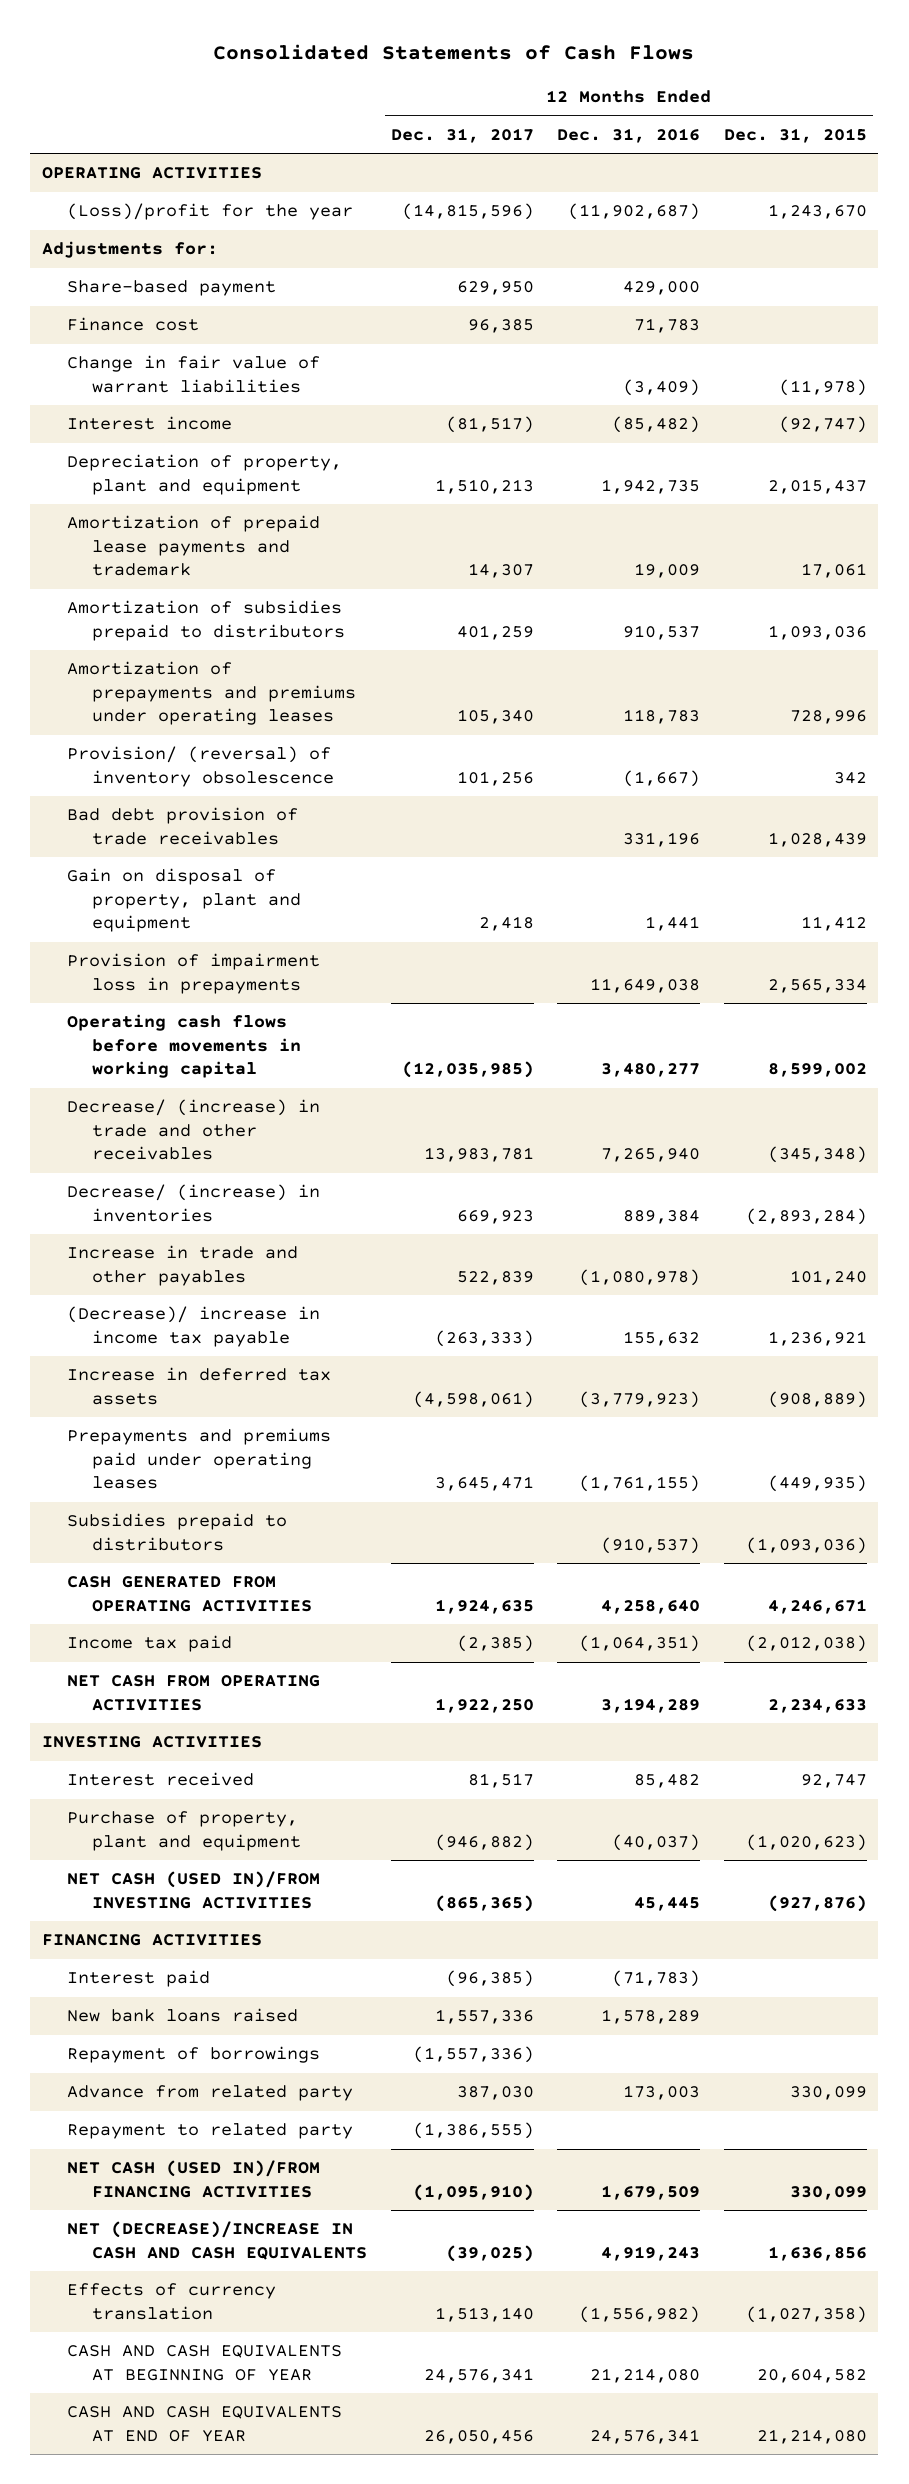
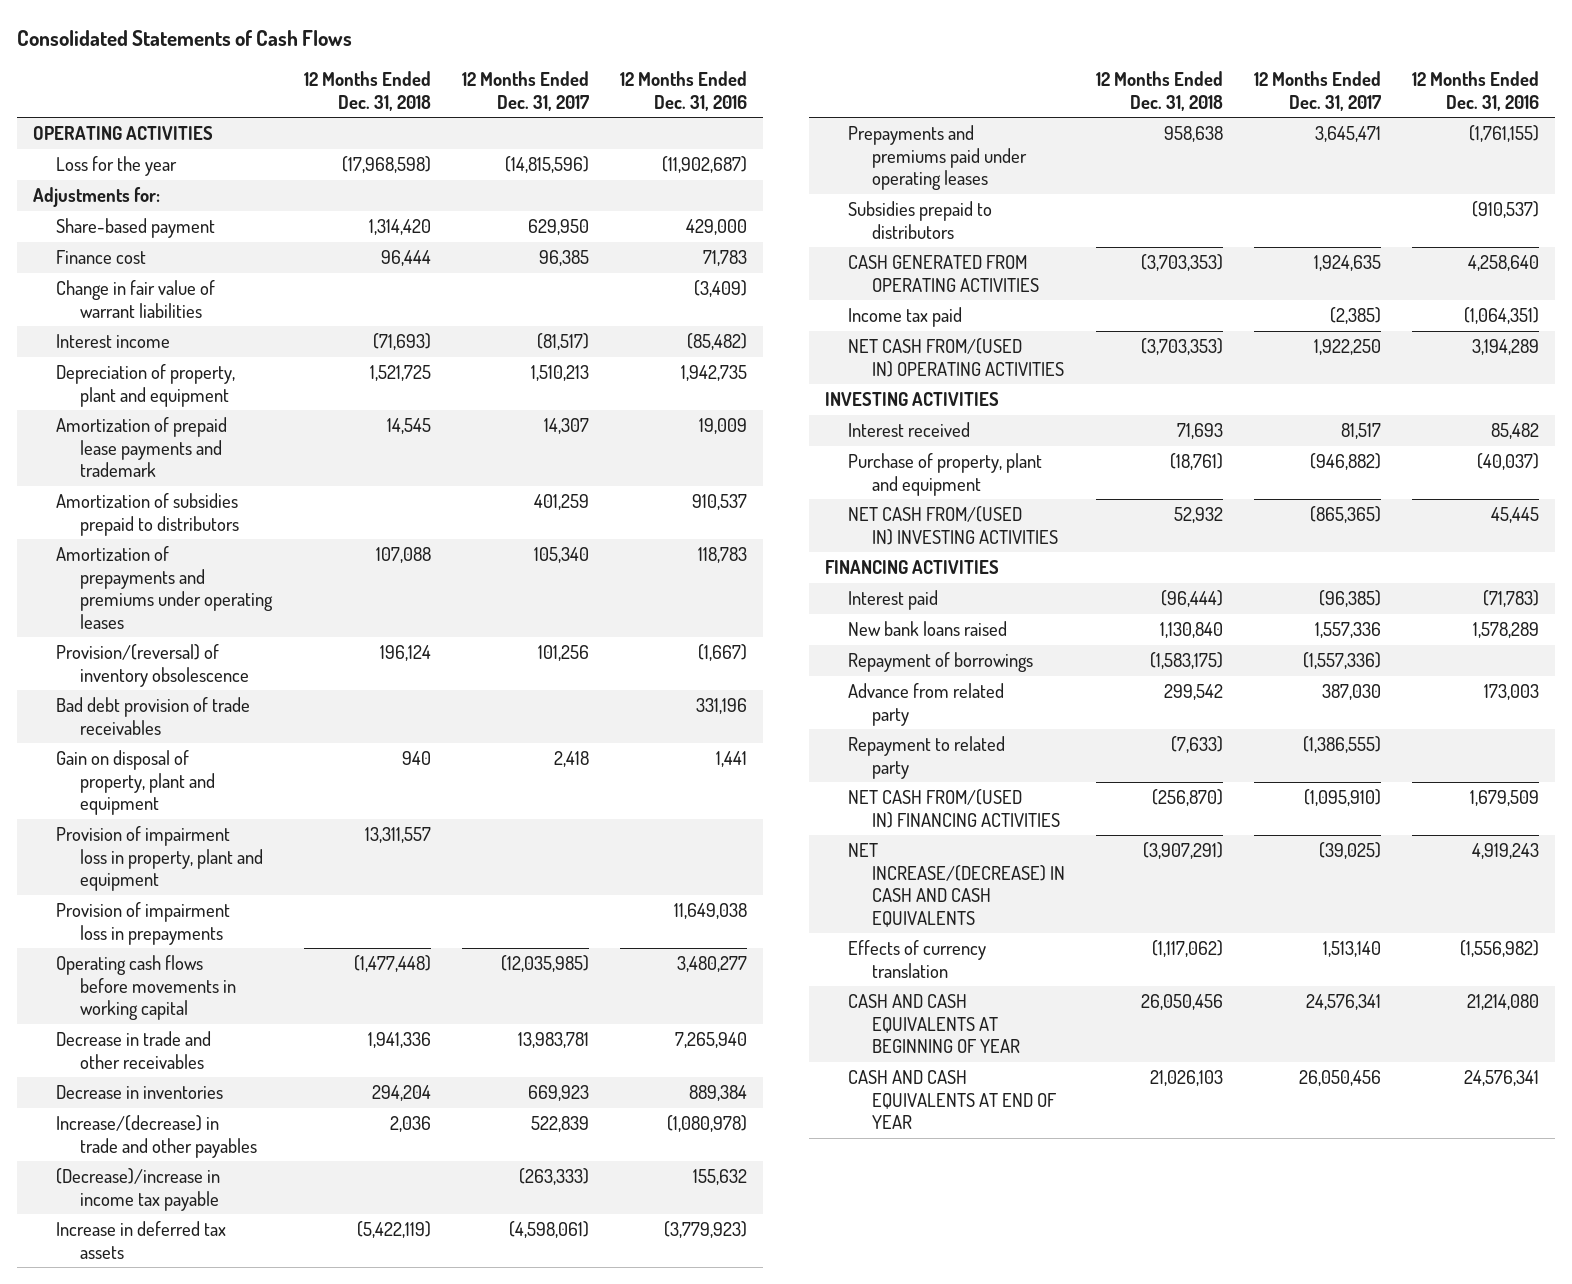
- | 12 Months Ended Dec. 31, 2017 | 12 Months Ended Dec. 31, 2016 | 12 Months Ended Dec. 31, 2015
+ | 12 Months Ended Dec. 31, 2018 | 12 Months Ended Dec. 31, 2017 | 12 Months Ended Dec. 31, 2016
- (Loss)/profit for the year | (14,815,596) | (11,902,687) | 1,243,670
+ Loss for the year | (17,968,598) | (14,815,596) | (11,902,687)
- Provision/ (reversal) of inventory obsolescence | 101,256 | (1,667) | 342
+ Provision/(reversal) of inventory obsolescence | 196,124 | 101,256 | (1,667)
+ Provision of impairment loss in property, plant and equipment | 13,311,557 | |
- Decrease/ (increase) in trade and other receivables | 13,983,781 | 7,265,940 | (345,348)
- Decrease/ (increase) in inventories | 669,923 | 889,384 | (2,893,284)
- Increase in trade and other payables | 522,839 | (1,080,978) | 101,240
- (Decrease)/ increase in income tax payable | (263,333) | 155,632 | 1,236,921
+ Decrease in trade and other receivables | 1,941,336 | 13,983,781 | 7,265,940
+ Decrease in inventories | 294,204 | 669,923 | 889,384
+ Increase/(decrease) in trade and other payables | 2,036 | 522,839 | (1,080,978)
+ (Decrease)/increase in income tax payable | | (263,333) | 155,632
- NET CASH FROM OPERATING ACTIVITIES | 1,922,250 | 3,194,289 | 2,234,633
+ NET CASH FROM/(USED IN) OPERATING ACTIVITIES | (3,703,353) | 1,922,250 | 3,194,289
- NET CASH (USED IN)/FROM INVESTING ACTIVITIES | (865,365) | 45,445 | (927,876)
+ NET CASH FROM/(USED IN) INVESTING ACTIVITIES | 52,932 | (865,365) | 45,445
- NET CASH (USED IN)/FROM FINANCING ACTIVITIES | (1,095,910) | 1,679,509 | 330,099
- NET (DECREASE)/INCREASE IN CASH AND CASH EQUIVALENTS | (39,025) | 4,919,243 | 1,636,856
+ NET CASH FROM/(USED IN) FINANCING ACTIVITIES | (256,870) | (1,095,910) | 1,679,509
+ NET INCREASE/(DECREASE) IN CASH AND CASH EQUIVALENTS | (3,907,291) | (39,025) | 4,919,243

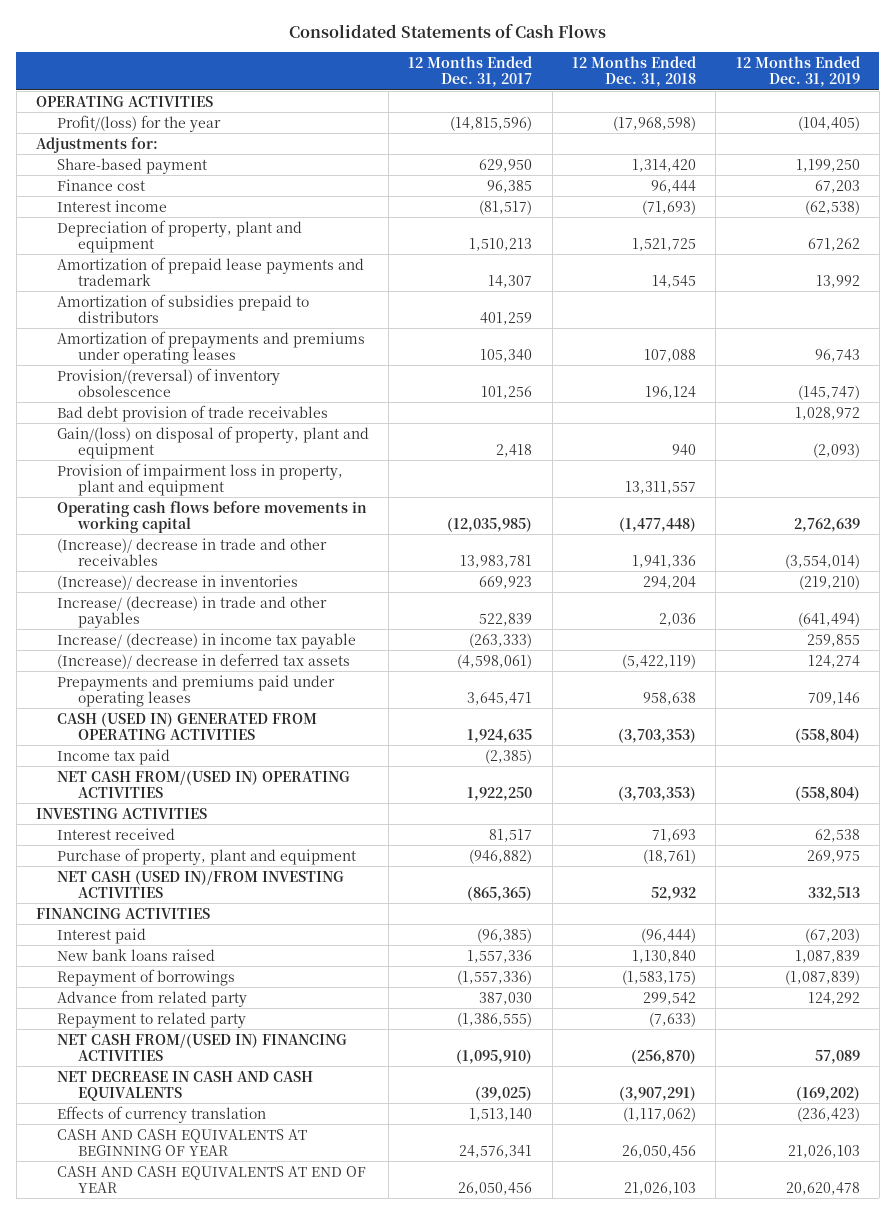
- | 12 Months Ended Dec. 31, 2018 | 12 Months Ended Dec. 31, 2017 | 12 Months Ended Dec. 31, 2016
+ | 12 Months Ended Dec. 31, 2017 | 12 Months Ended Dec. 31, 2018 | 12 Months Ended Dec. 31, 2019
- Loss for the year | (17,968,598) | (14,815,596) | (11,902,687)
+ Profit/(loss) for the year | (14,815,596) | (17,968,598) | (104,405)
- Change in fair value of warrant liabilities | | | (3,409)
- Gain on disposal of property, plant and equipment | 940 | 2,418 | 1,441
+ Gain/(loss) on disposal of property, plant and equipment | 2,418 | 940 | (2,093)
- Provision of impairment loss in prepayments | | | 11,649,038
- Decrease in trade and other receivables | 1,941,336 | 13,983,781 | 7,265,940
- Decrease in inventories | 294,204 | 669,923 | 889,384
- Increase/(decrease) in trade and other payables | 2,036 | 522,839 | (1,080,978)
- (Decrease)/increase in income tax payable | | (263,333) | 155,632
- Increase in deferred tax assets | (5,422,119) | (4,598,061) | (3,779,923)
+ (Increase)/ decrease in trade and other receivables | 13,983,781 | 1,941,336 | (3,554,014)
+ (Increase)/ decrease in inventories | 669,923 | 294,204 | (219,210)
+ Increase/ (decrease) in trade and other payables | 522,839 | 2,036 | (641,494)
+ Increase/ (decrease) in income tax payable | (263,333) | | 259,855
+ (Increase)/ decrease in deferred tax assets | (4,598,061) | (5,422,119) | 124,274
- Subsidies prepaid to distributors | | | (910,537)
- CASH GENERATED FROM OPERATING ACTIVITIES | (3,703,353) | 1,924,635 | 4,258,640
+ CASH (USED IN) GENERATED FROM OPERATING ACTIVITIES | 1,924,635 | (3,703,353) | (558,804)
- NET CASH FROM/(USED IN) INVESTING ACTIVITIES | 52,932 | (865,365) | 45,445
+ NET CASH (USED IN)/FROM INVESTING ACTIVITIES | (865,365) | 52,932 | 332,513
- NET INCREASE/(DECREASE) IN CASH AND CASH EQUIVALENTS | (3,907,291) | (39,025) | 4,919,243
+ NET DECREASE IN CASH AND CASH EQUIVALENTS | (39,025) | (3,907,291) | (169,202)

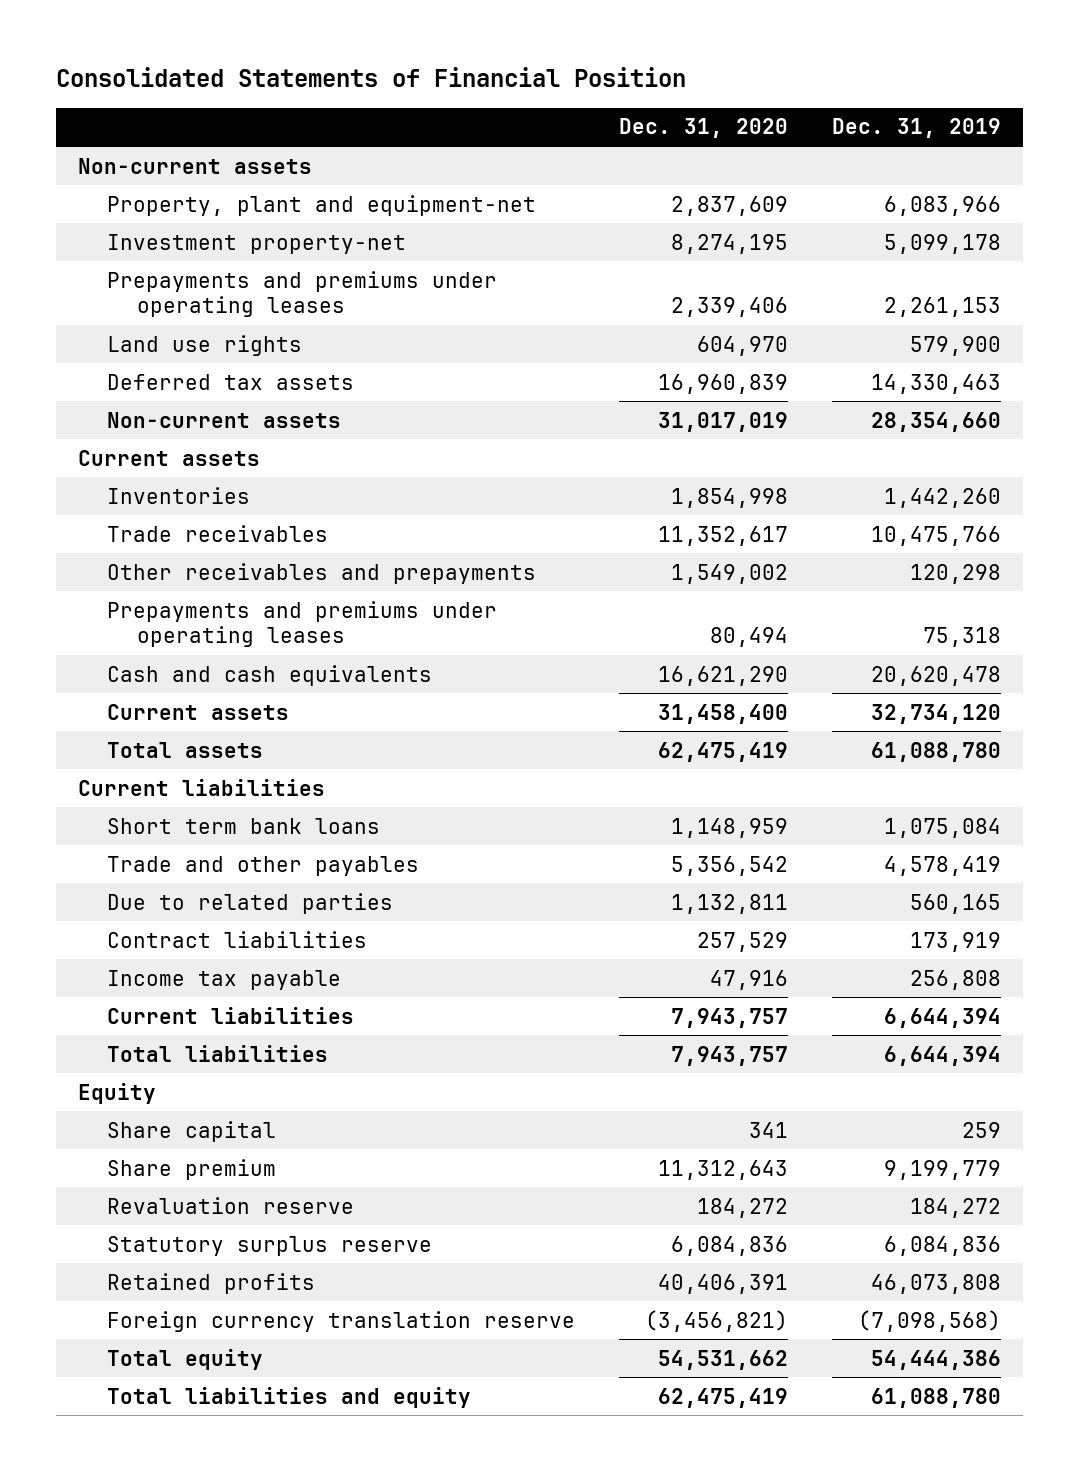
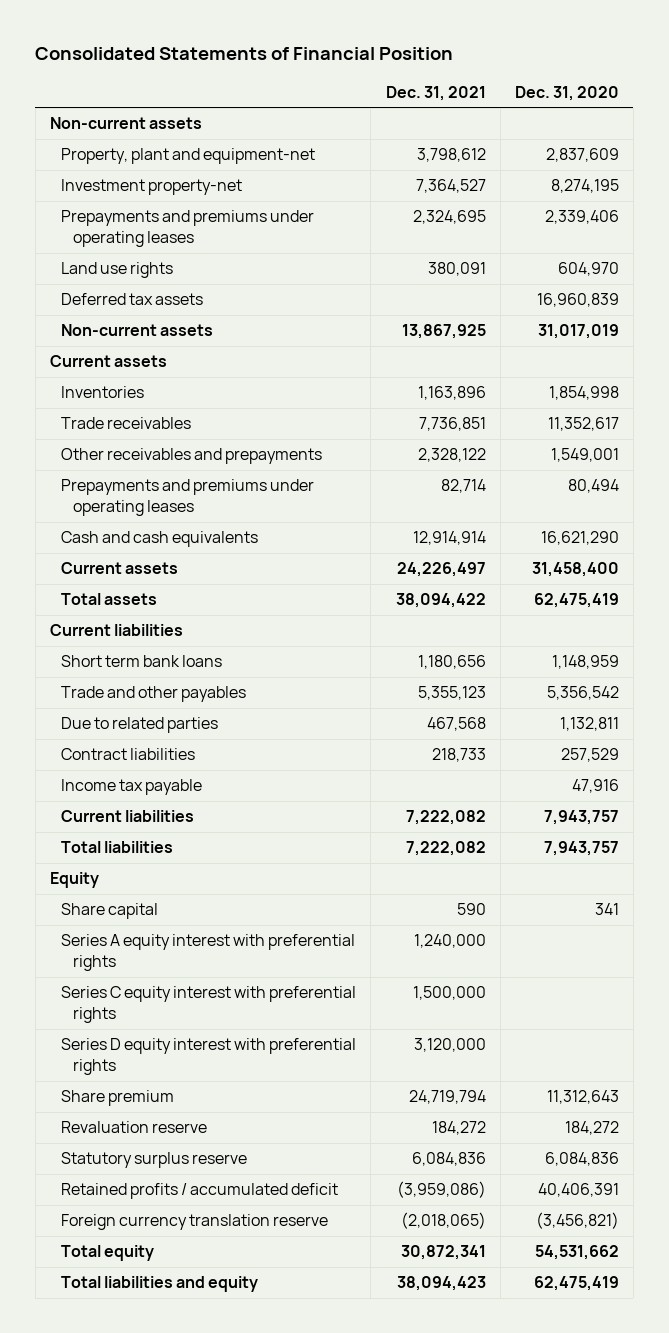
- | Dec. 31, 2020 | Dec. 31, 2019
+ | Dec. 31, 2021 | Dec. 31, 2020
- Other receivables and prepayments | 1,549,002 | 120,298
+ Other receivables and prepayments | 2,328,122 | 1,549,001
+ Series A equity interest with preferential rights | 1,240,000 |
+ Series C equity interest with preferential rights | 1,500,000 |
+ Series D equity interest with preferential rights | 3,120,000 |
- Retained profits | 40,406,391 | 46,073,808
+ Retained profits / accumulated deficit | (3,959,086) | 40,406,391

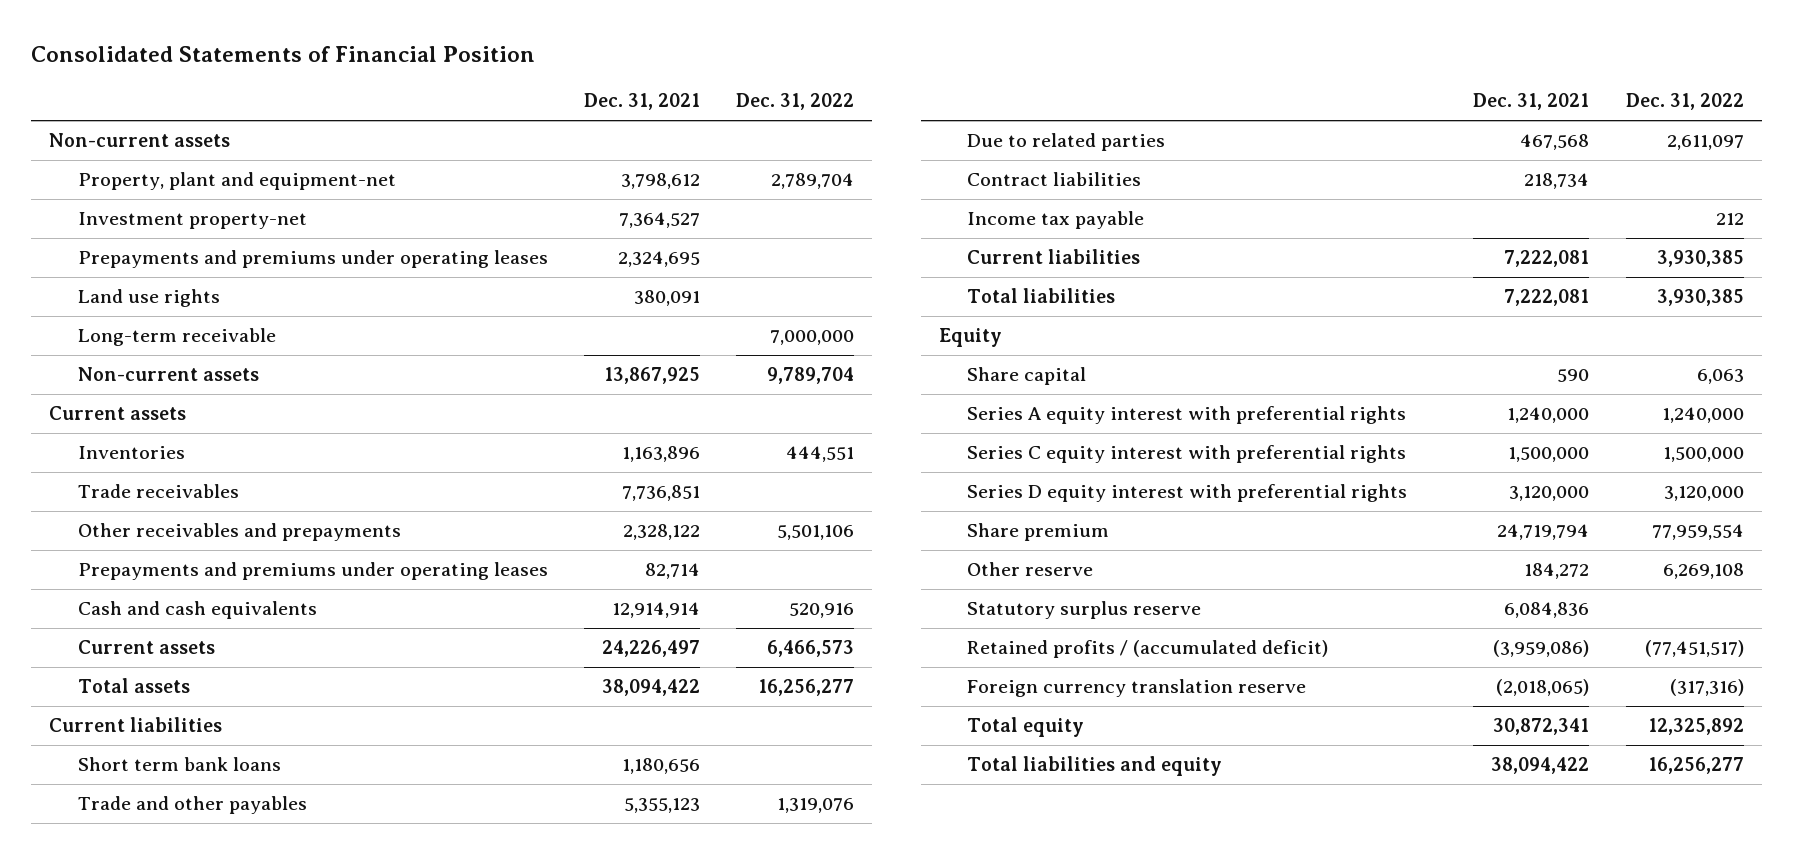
- | Dec. 31, 2021 | Dec. 31, 2020
+ | Dec. 31, 2021 | Dec. 31, 2022
- Deferred tax assets | | 16,960,839
+ Long-term receivable | | 7,000,000
- Contract liabilities | 218,733 | 257,529
+ Contract liabilities | 218,734 |
- Current liabilities | 7,222,082 | 7,943,757
- Total liabilities | 7,222,082 | 7,943,757
+ Current liabilities | 7,222,081 | 3,930,385
+ Total liabilities | 7,222,081 | 3,930,385
- Revaluation reserve | 184,272 | 184,272
+ Other reserve | 184,272 | 6,269,108
- Retained profits / accumulated deficit | (3,959,086) | 40,406,391
+ Retained profits / (accumulated deficit) | (3,959,086) | (77,451,517)
- Total liabilities and equity | 38,094,423 | 62,475,419
+ Total liabilities and equity | 38,094,422 | 16,256,277

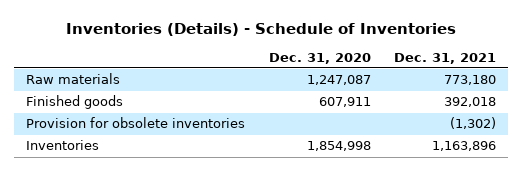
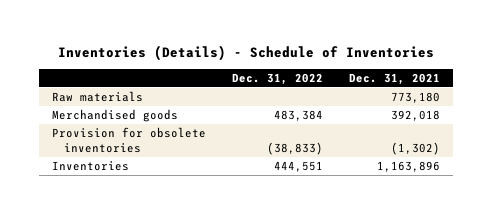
- | Dec. 31, 2020 | Dec. 31, 2021
+ | Dec. 31, 2022 | Dec. 31, 2021
- Finished goods | 607,911 | 392,018
+ Merchandised goods | 483,384 | 392,018

